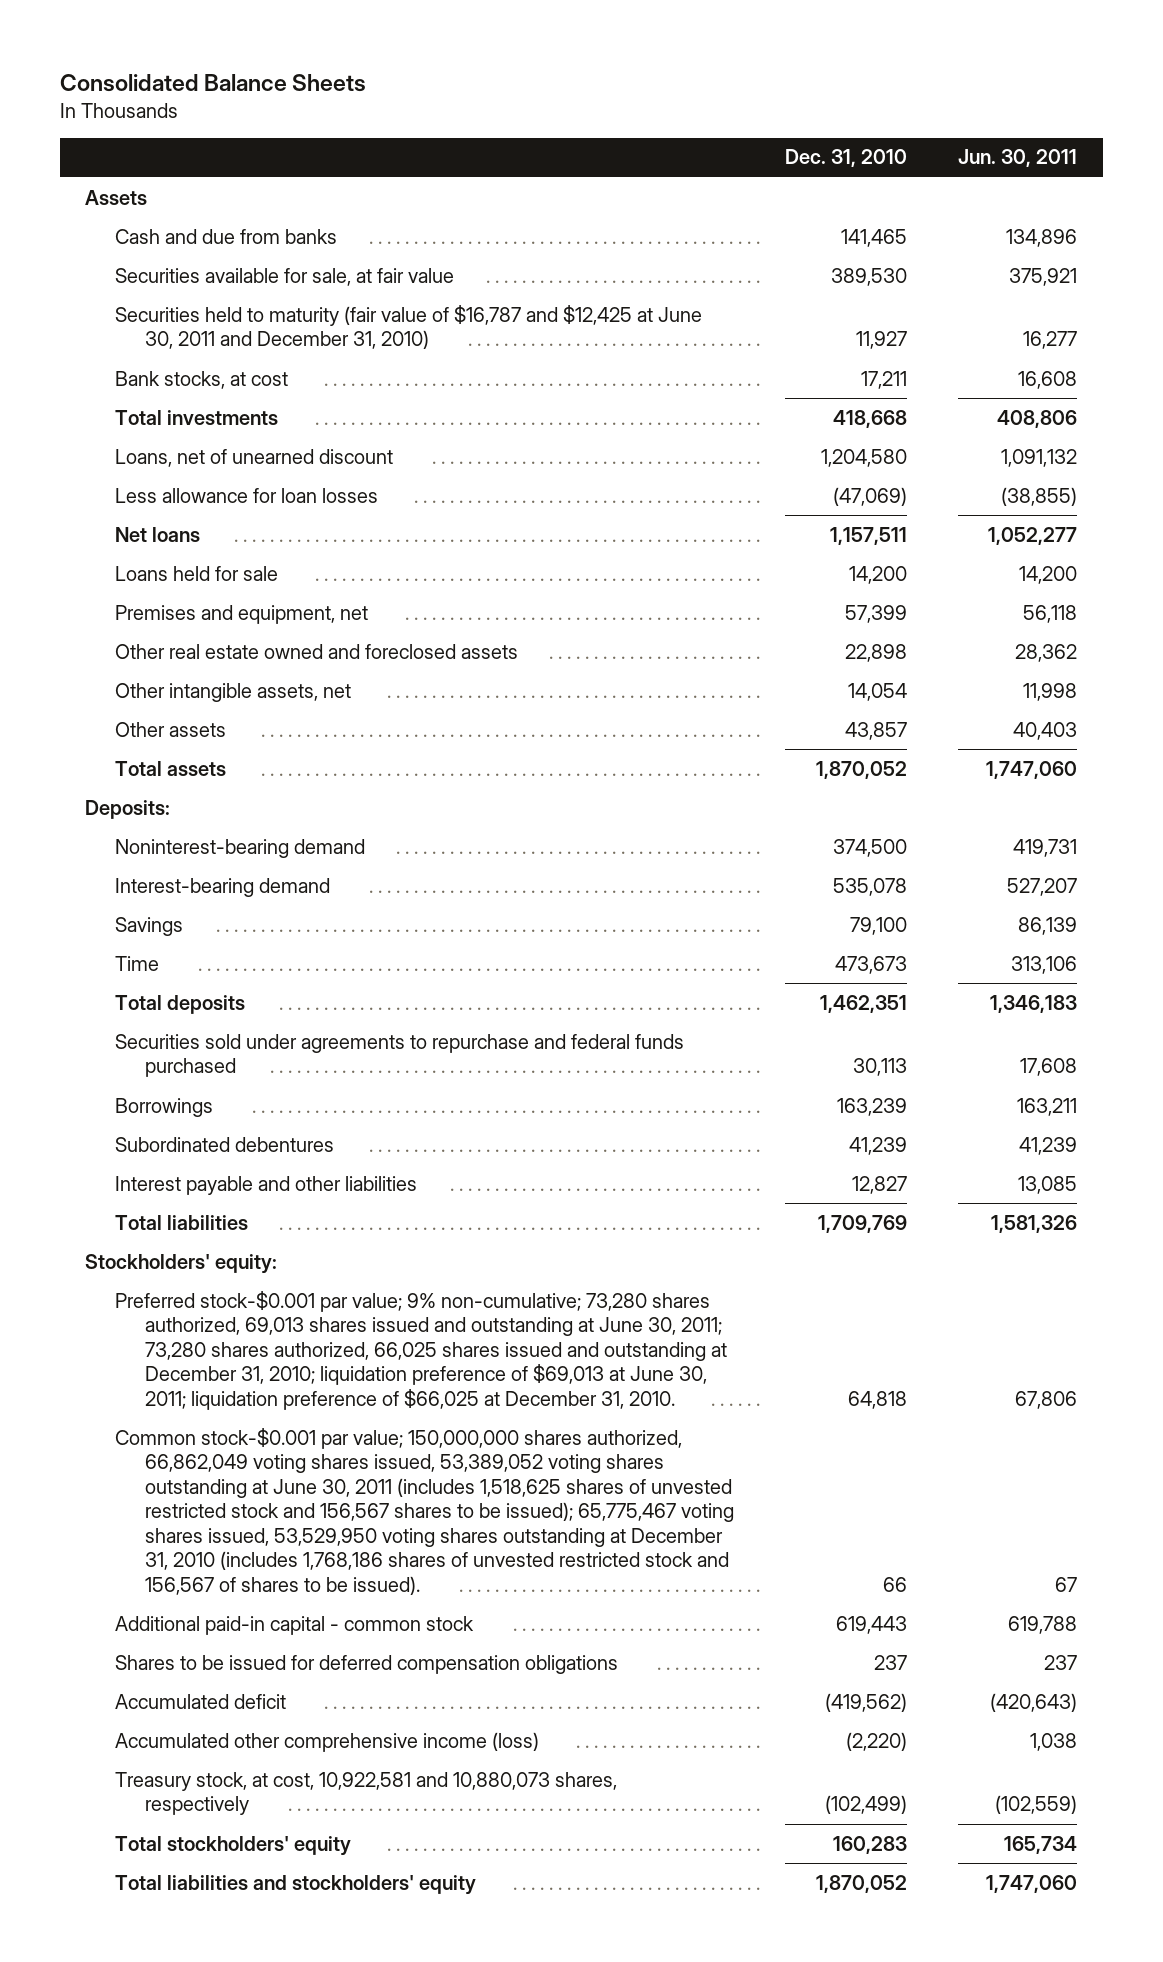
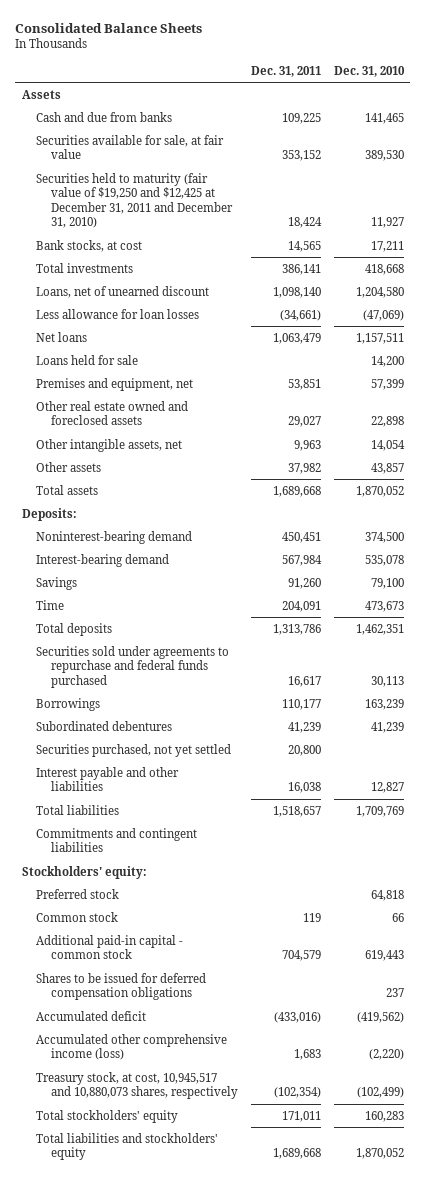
- | Dec. 31, 2010 | Jun. 30, 2011
+ | Dec. 31, 2011 | Dec. 31, 2010
- Securities held to maturity (fair value of $16,787 and $12,425 at June 30, 2011 and December 31, 2010) | 11,927 | 16,277
+ Securities held to maturity (fair value of $19,250 and $12,425 at December 31, 2011 and December 31, 2010) | 18,424 | 11,927
+ Securities purchased, not yet settled | 20,800 |
+ Commitments and contingent liabilities
- Preferred stock-$0.001 par value; 9% non-cumulative; 73,280 shares authorized, 69,013 shares issued and outstanding at June 30, 2011; 73,280 shares authorized, 66,025 shares issued and outstanding at December 31, 2010; liquidation preference of $69,013 at June 30, 2011; liquidation preference of $66,025 at December 31, 2010. | 64,818 | 67,806
- Common stock-$0.001 par value; 150,000,000 shares authorized, 66,862,049 voting shares issued, 53,389,052 voting shares outstanding at June 30, 2011 (includes 1,518,625 shares of unvested restricted stock and 156,567 shares to be issued); 65,775,467 voting shares issued, 53,529,950 voting shares outstanding at December 31, 2010 (includes 1,768,186 shares of unvested restricted stock and 156,567 of shares to be issued). | 66 | 67
+ Preferred stock | | 64,818
+ Common stock | 119 | 66
- Treasury stock, at cost, 10,922,581 and 10,880,073 shares, respectively | (102,499) | (102,559)
+ Treasury stock, at cost, 10,945,517 and 10,880,073 shares, respectively | (102,354) | (102,499)

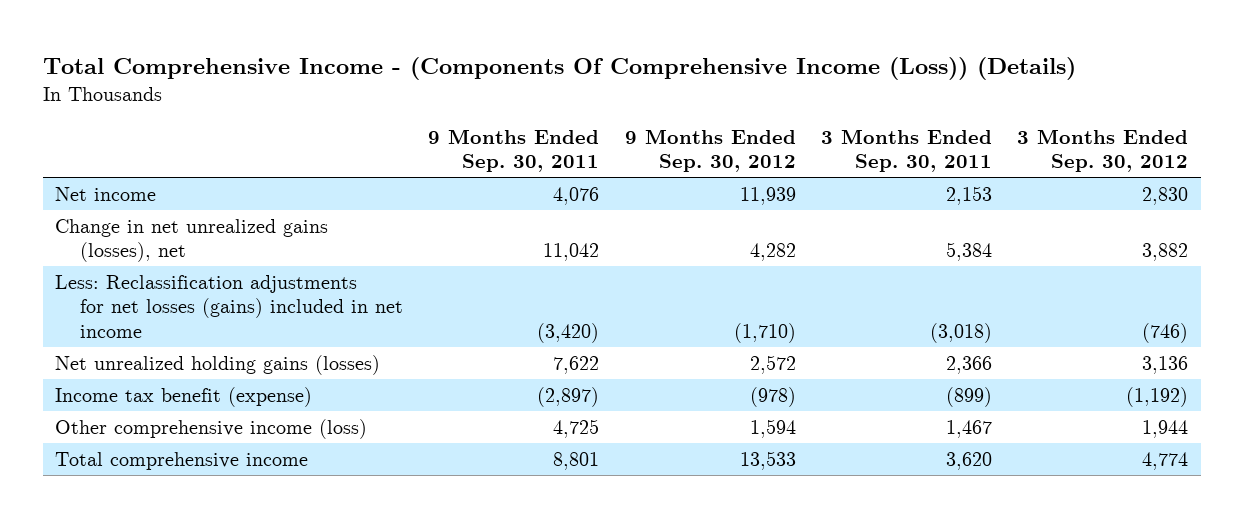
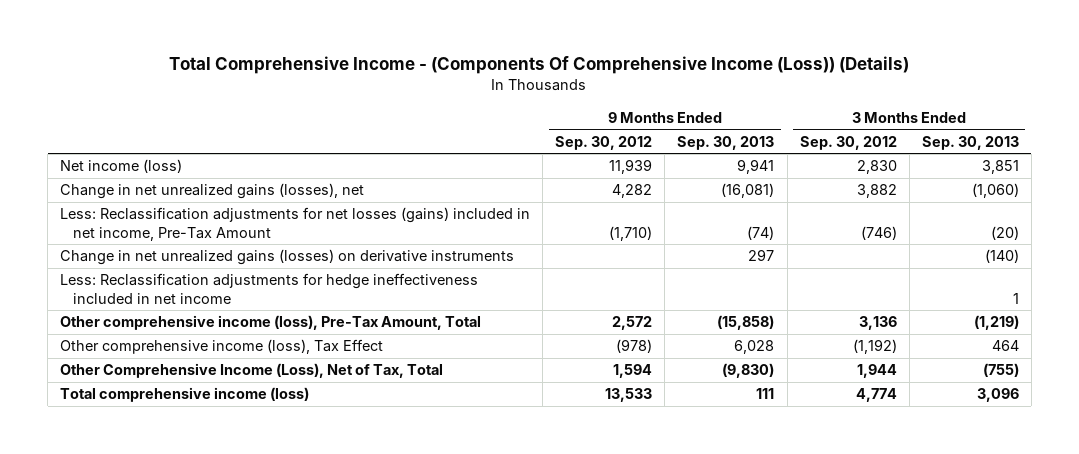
- | 9 Months Ended Sep. 30, 2011 | 9 Months Ended Sep. 30, 2012 | 3 Months Ended Sep. 30, 2011 | 3 Months Ended Sep. 30, 2012
+ | 9 Months Ended Sep. 30, 2012 | 9 Months Ended Sep. 30, 2013 | 3 Months Ended Sep. 30, 2012 | 3 Months Ended Sep. 30, 2013
- Net income | 4,076 | 11,939 | 2,153 | 2,830
+ Net income (loss) | 11,939 | 9,941 | 2,830 | 3,851
- Less: Reclassification adjustments for net losses (gains) included in net income | (3,420) | (1,710) | (3,018) | (746)
- Net unrealized holding gains (losses) | 7,622 | 2,572 | 2,366 | 3,136
- Income tax benefit (expense) | (2,897) | (978) | (899) | (1,192)
- Other comprehensive income (loss) | 4,725 | 1,594 | 1,467 | 1,944
- Total comprehensive income | 8,801 | 13,533 | 3,620 | 4,774
+ Less: Reclassification adjustments for net losses (gains) included in net income, Pre-Tax Amount | (1,710) | (74) | (746) | (20)
+ Change in net unrealized gains (losses) on derivative instruments | | 297 | | (140)
+ Less: Reclassification adjustments for hedge ineffectiveness included in net income | | | | 1
+ Other comprehensive income (loss), Pre-Tax Amount, Total | 2,572 | (15,858) | 3,136 | (1,219)
+ Other comprehensive income (loss), Tax Effect | (978) | 6,028 | (1,192) | 464
+ Other Comprehensive Income (Loss), Net of Tax, Total | 1,594 | (9,830) | 1,944 | (755)
+ Total comprehensive income (loss) | 13,533 | 111 | 4,774 | 3,096

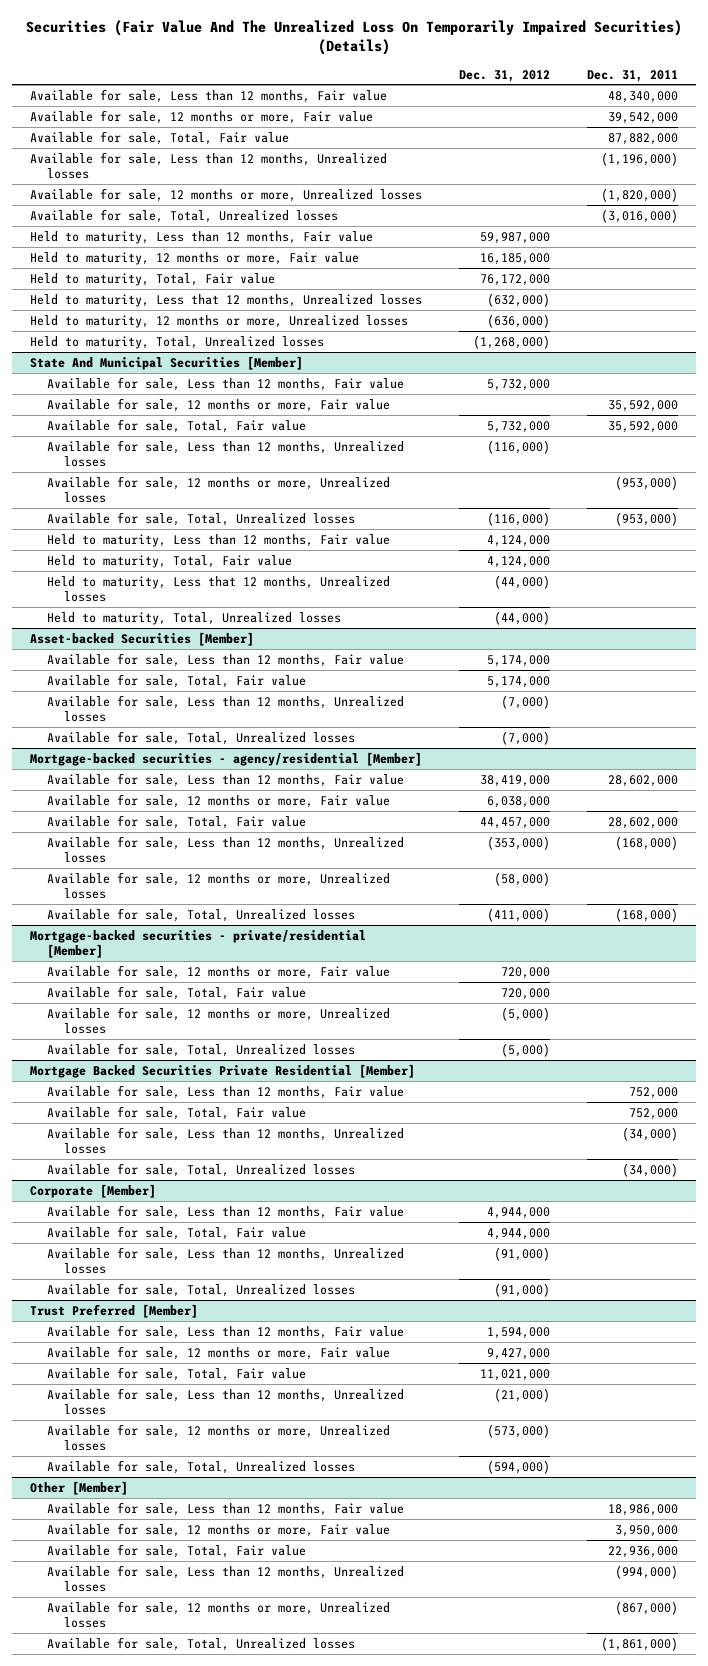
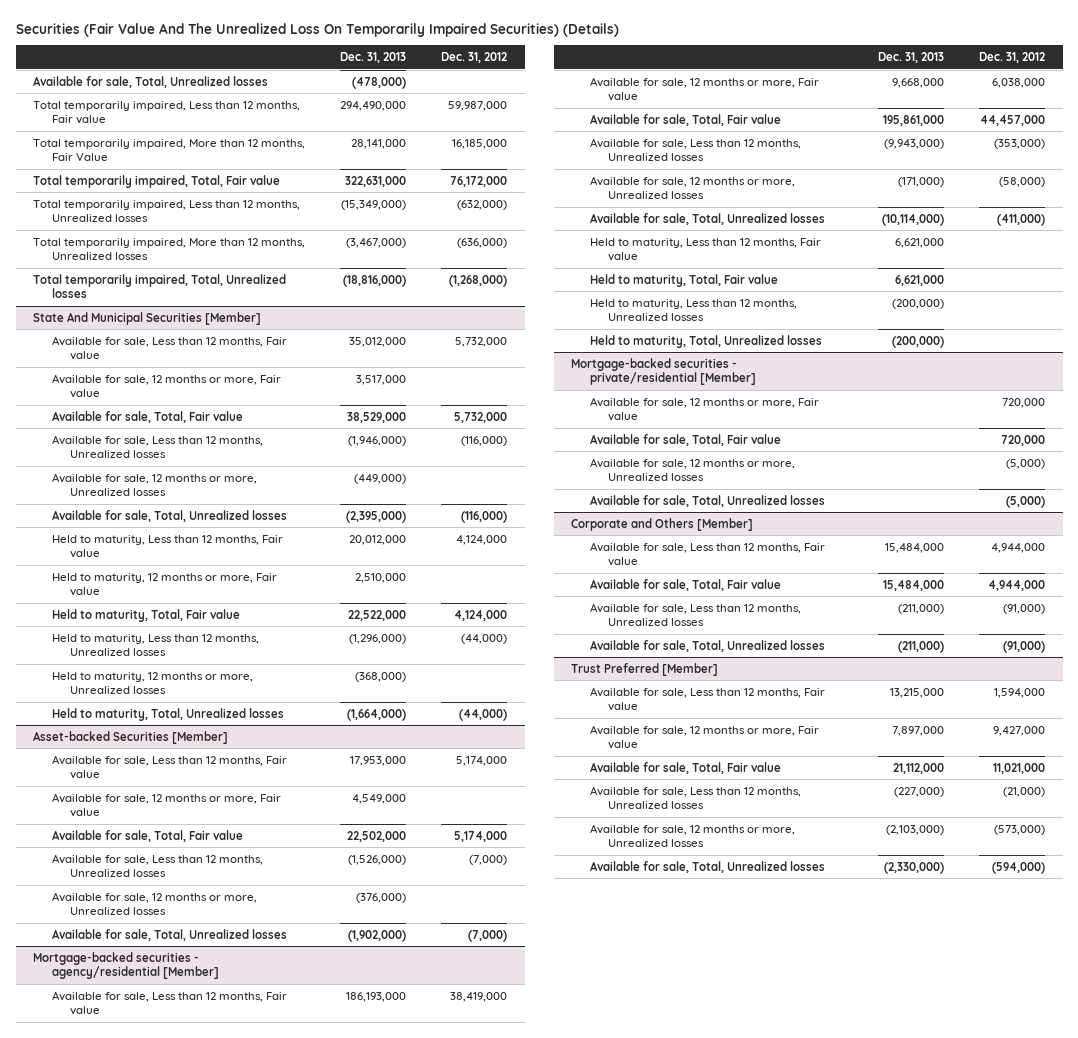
- | Dec. 31, 2012 | Dec. 31, 2011
+ | Dec. 31, 2013 | Dec. 31, 2012
- Available for sale, Less than 12 months, Fair value | | 48,340,000
- Available for sale, 12 months or more, Fair value | | 39,542,000
- Available for sale, Total, Fair value | | 87,882,000
- Available for sale, Less than 12 months, Unrealized losses | | (1,196,000)
- Available for sale, 12 months or more, Unrealized losses | | (1,820,000)
- Held to maturity, Less than 12 months, Fair value | 59,987,000 |
- Held to maturity, 12 months or more, Fair value | 16,185,000 |
- Held to maturity, Total, Fair value | 76,172,000 |
- Held to maturity, Less that 12 months, Unrealized losses | (632,000) |
- Held to maturity, 12 months or more, Unrealized losses | (636,000) |
- Held to maturity, Total, Unrealized losses | (1,268,000) |
+ Total temporarily impaired, Less than 12 months, Fair value | 294,490,000 | 59,987,000
+ Total temporarily impaired, More than 12 months, Fair Value | 28,141,000 | 16,185,000
+ Total temporarily impaired, Total, Fair value | 322,631,000 | 76,172,000
+ Total temporarily impaired, Less than 12 months, Unrealized losses | (15,349,000) | (632,000)
+ Total temporarily impaired, More than 12 months, Unrealized losses | (3,467,000) | (636,000)
+ Total temporarily impaired, Total, Unrealized losses | (18,816,000) | (1,268,000)
@ State And Municipal Securities [Member]
+ Held to maturity, 12 months or more, Fair value | 2,510,000 |
- Held to maturity, Less that 12 months, Unrealized losses | (44,000) |
+ Held to maturity, Less than 12 months, Unrealized losses | (1,296,000) | (44,000)
+ Held to maturity, 12 months or more, Unrealized losses | (368,000) |
@ Asset-backed Securities [Member]
+ Available for sale, 12 months or more, Fair value | 4,549,000 |
+ Available for sale, 12 months or more, Unrealized losses | (376,000) |
@ Mortgage-backed securities - agency/residential [Member]
+ Held to maturity, Less than 12 months, Fair value | 6,621,000 |
+ Held to maturity, Total, Fair value | 6,621,000 |
+ Held to maturity, Less than 12 months, Unrealized losses | (200,000) |
+ Held to maturity, Total, Unrealized losses | (200,000) |
- Mortgage Backed Securities Private Residential [Member]
- Available for sale, Less than 12 months, Fair value | | 752,000
- Available for sale, Total, Fair value | | 752,000
- Available for sale, Less than 12 months, Unrealized losses | | (34,000)
- Available for sale, Total, Unrealized losses | | (34,000)
- Corporate [Member]
+ Corporate and Others [Member]
- Other [Member]
- Available for sale, Less than 12 months, Fair value | | 18,986,000
- Available for sale, 12 months or more, Fair value | | 3,950,000
- Available for sale, Total, Fair value | | 22,936,000
- Available for sale, Less than 12 months, Unrealized losses | | (994,000)
- Available for sale, 12 months or more, Unrealized losses | | (867,000)
- Available for sale, Total, Unrealized losses | | (1,861,000)

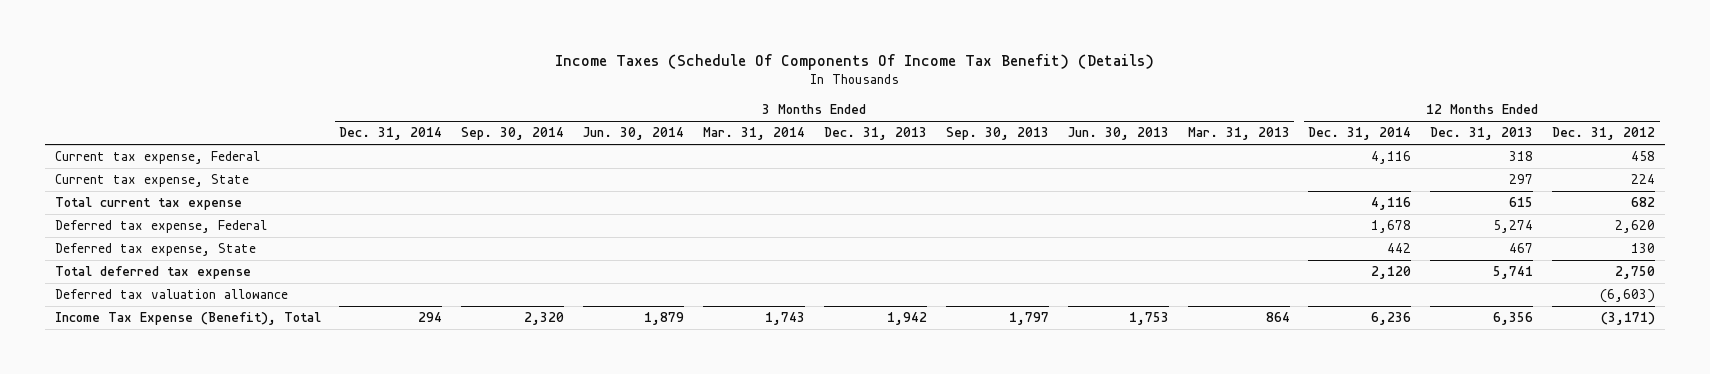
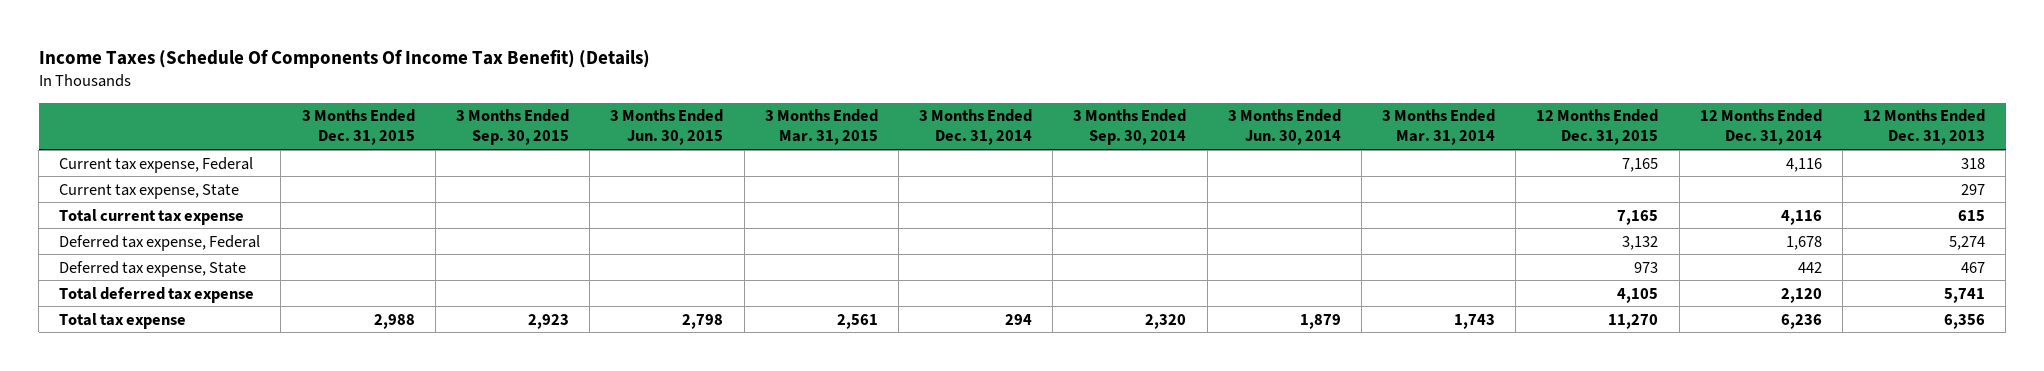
- | 3 Months Ended Dec. 31, 2014 | 3 Months Ended Sep. 30, 2014 | 3 Months Ended Jun. 30, 2014 | 3 Months Ended Mar. 31, 2014 | 3 Months Ended Dec. 31, 2013 | 3 Months Ended Sep. 30, 2013 | 3 Months Ended Jun. 30, 2013 | 3 Months Ended Mar. 31, 2013 | 12 Months Ended Dec. 31, 2014 | 12 Months Ended Dec. 31, 2013 | 12 Months Ended Dec. 31, 2012
+ | 3 Months Ended Dec. 31, 2015 | 3 Months Ended Sep. 30, 2015 | 3 Months Ended Jun. 30, 2015 | 3 Months Ended Mar. 31, 2015 | 3 Months Ended Dec. 31, 2014 | 3 Months Ended Sep. 30, 2014 | 3 Months Ended Jun. 30, 2014 | 3 Months Ended Mar. 31, 2014 | 12 Months Ended Dec. 31, 2015 | 12 Months Ended Dec. 31, 2014 | 12 Months Ended Dec. 31, 2013
- Deferred tax valuation allowance | | | | | | | | | | | (6,603)
- Income Tax Expense (Benefit), Total | 294 | 2,320 | 1,879 | 1,743 | 1,942 | 1,797 | 1,753 | 864 | 6,236 | 6,356 | (3,171)
+ Total tax expense | 2,988 | 2,923 | 2,798 | 2,561 | 294 | 2,320 | 1,879 | 1,743 | 11,270 | 6,236 | 6,356

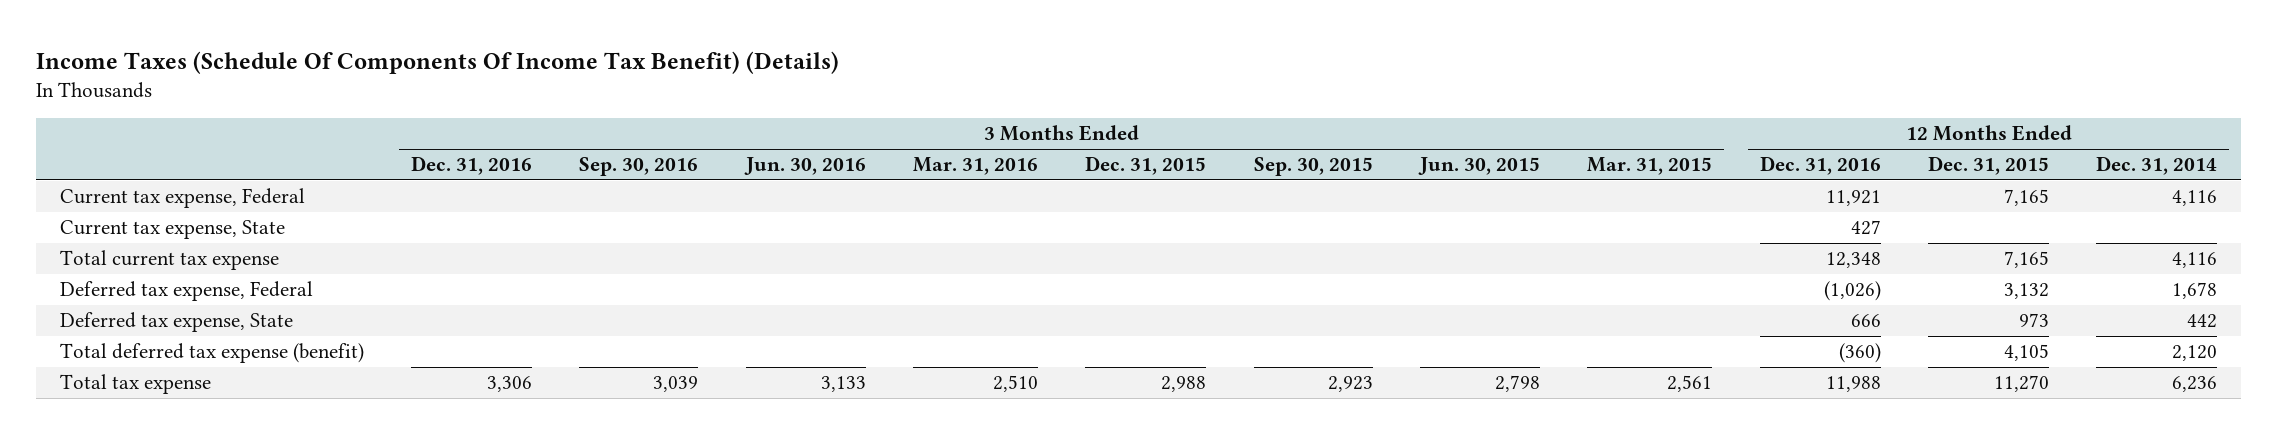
- | 3 Months Ended Dec. 31, 2015 | 3 Months Ended Sep. 30, 2015 | 3 Months Ended Jun. 30, 2015 | 3 Months Ended Mar. 31, 2015 | 3 Months Ended Dec. 31, 2014 | 3 Months Ended Sep. 30, 2014 | 3 Months Ended Jun. 30, 2014 | 3 Months Ended Mar. 31, 2014 | 12 Months Ended Dec. 31, 2015 | 12 Months Ended Dec. 31, 2014 | 12 Months Ended Dec. 31, 2013
+ | 3 Months Ended Dec. 31, 2016 | 3 Months Ended Sep. 30, 2016 | 3 Months Ended Jun. 30, 2016 | 3 Months Ended Mar. 31, 2016 | 3 Months Ended Dec. 31, 2015 | 3 Months Ended Sep. 30, 2015 | 3 Months Ended Jun. 30, 2015 | 3 Months Ended Mar. 31, 2015 | 12 Months Ended Dec. 31, 2016 | 12 Months Ended Dec. 31, 2015 | 12 Months Ended Dec. 31, 2014
- Total deferred tax expense | | | | | | | | | 4,105 | 2,120 | 5,741
+ Total deferred tax expense (benefit) | | | | | | | | | (360) | 4,105 | 2,120

